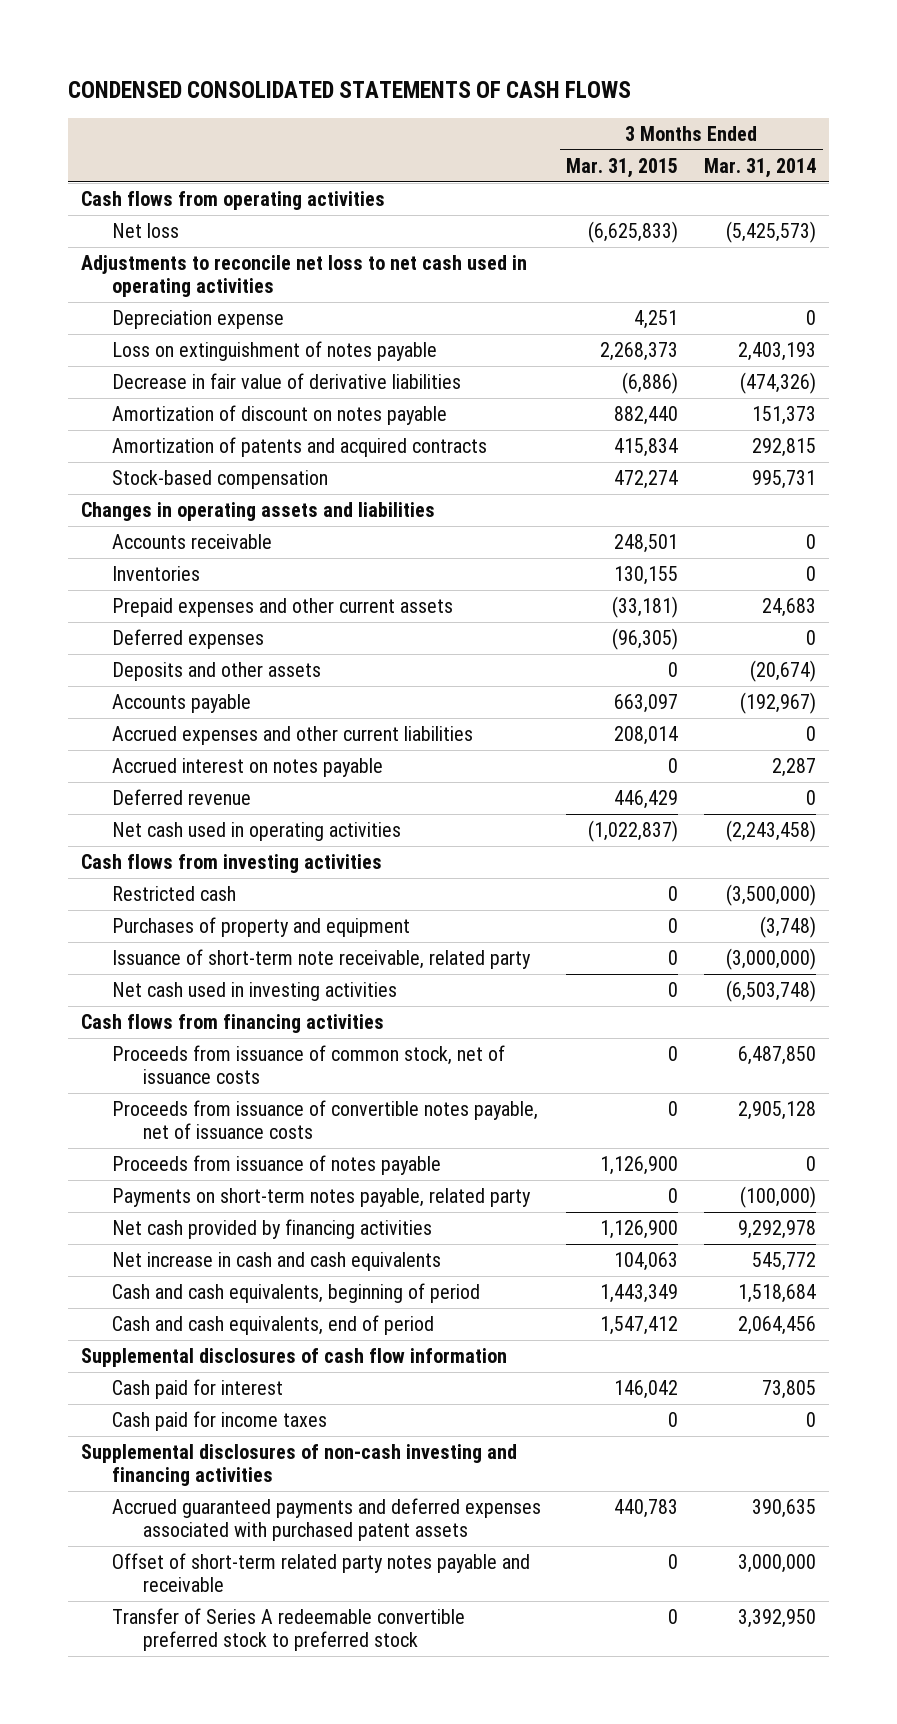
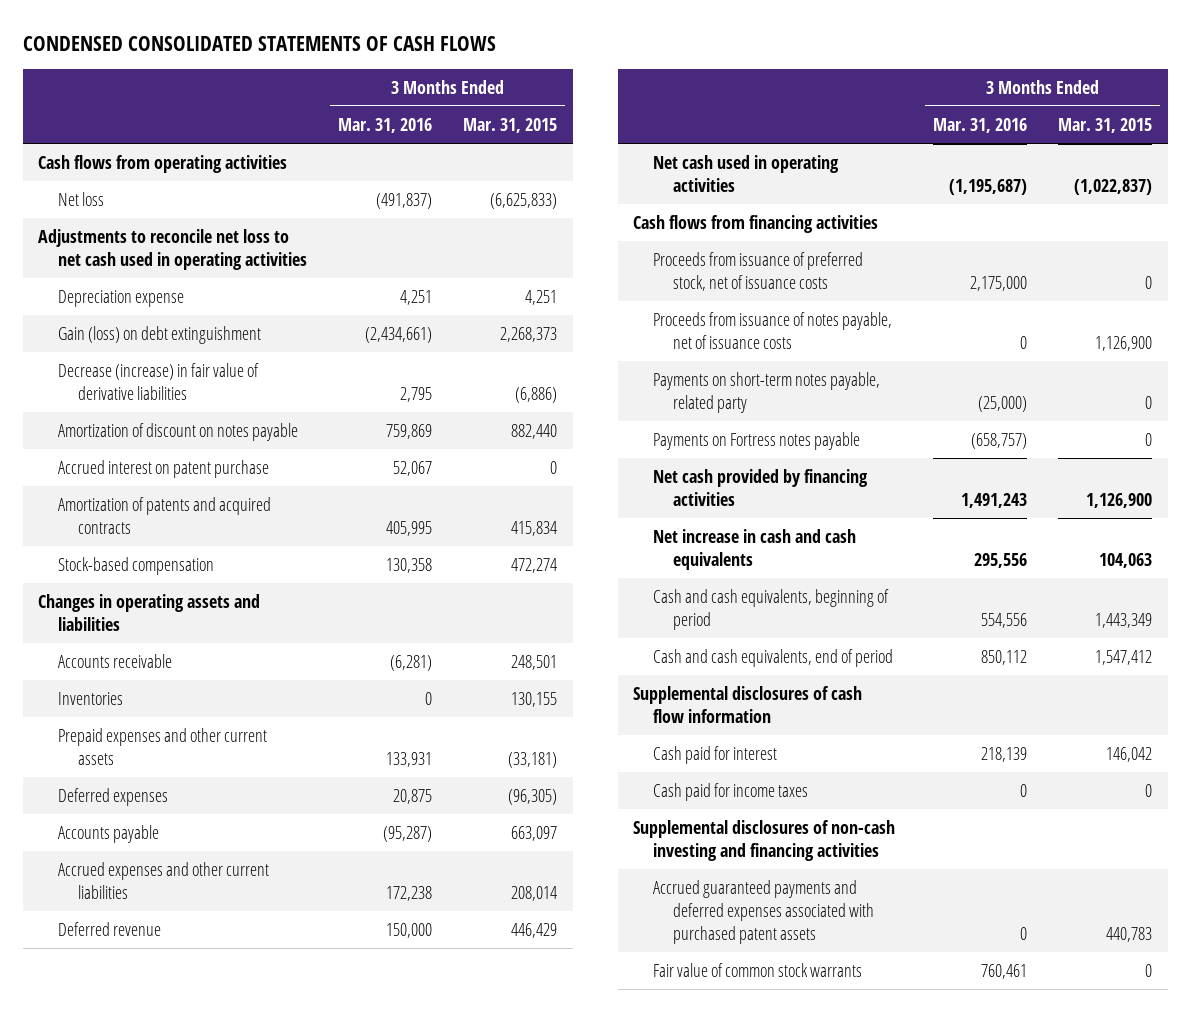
- | 3 Months Ended Mar. 31, 2015 | 3 Months Ended Mar. 31, 2014
+ | 3 Months Ended Mar. 31, 2016 | 3 Months Ended Mar. 31, 2015
- Loss on extinguishment of notes payable | 2,268,373 | 2,403,193
- Decrease in fair value of derivative liabilities | (6,886) | (474,326)
+ Gain (loss) on debt extinguishment | (2,434,661) | 2,268,373
+ Decrease (increase) in fair value of derivative liabilities | 2,795 | (6,886)
+ Accrued interest on patent purchase | 52,067 | 0
- Deposits and other assets | 0 | (20,674)
- Accrued interest on notes payable | 0 | 2,287
- Cash flows from investing activities
- Restricted cash | 0 | (3,500,000)
- Purchases of property and equipment | 0 | (3,748)
- Issuance of short-term note receivable, related party | 0 | (3,000,000)
- Net cash used in investing activities | 0 | (6,503,748)
- Proceeds from issuance of common stock, net of issuance costs | 0 | 6,487,850
- Proceeds from issuance of convertible notes payable, net of issuance costs | 0 | 2,905,128
- Proceeds from issuance of notes payable | 1,126,900 | 0
+ Proceeds from issuance of preferred stock, net of issuance costs | 2,175,000 | 0
+ Proceeds from issuance of notes payable, net of issuance costs | 0 | 1,126,900
+ Payments on Fortress notes payable | (658,757) | 0
- Offset of short-term related party notes payable and receivable | 0 | 3,000,000
- Transfer of Series A redeemable convertible preferred stock to preferred stock | 0 | 3,392,950
+ Fair value of common stock warrants | 760,461 | 0

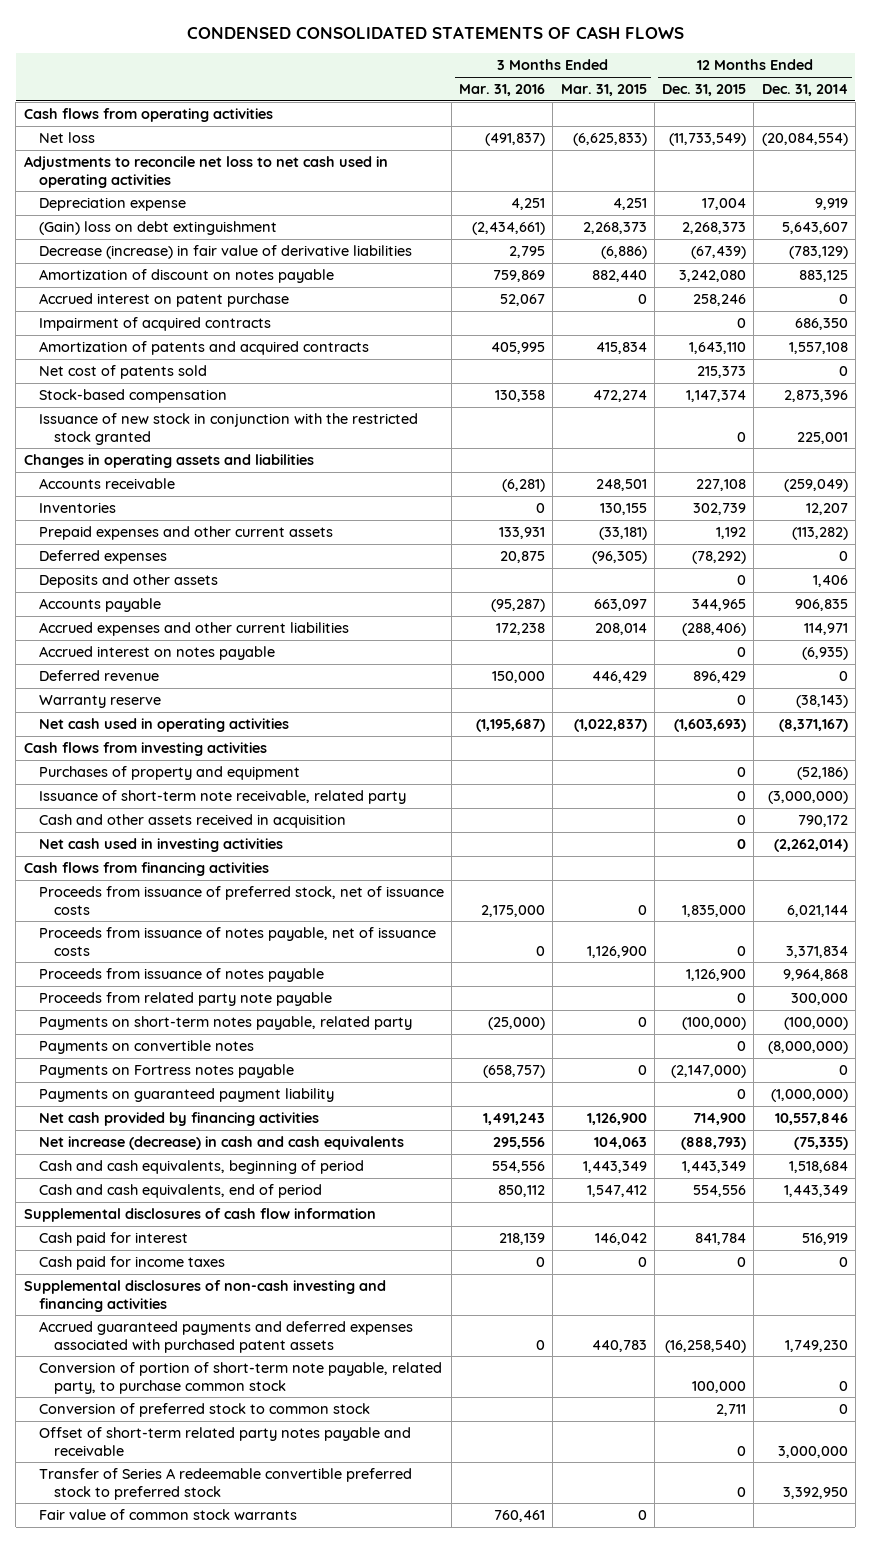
- | 3 Months Ended Mar. 31, 2016 | 3 Months Ended Mar. 31, 2015
+ | 3 Months Ended Mar. 31, 2016 | 3 Months Ended Mar. 31, 2015 | 12 Months Ended Dec. 31, 2015 | 12 Months Ended Dec. 31, 2014
- Gain (loss) on debt extinguishment | (2,434,661) | 2,268,373
+ (Gain) loss on debt extinguishment | (2,434,661) | 2,268,373 | 2,268,373 | 5,643,607
+ Impairment of acquired contracts | | | 0 | 686,350
+ Net cost of patents sold | | | 215,373 | 0
+ Issuance of new stock in conjunction with the restricted stock granted | | | 0 | 225,001
+ Deposits and other assets | | | 0 | 1,406
+ Accrued interest on notes payable | | | 0 | (6,935)
+ Warranty reserve | | | 0 | (38,143)
+ Cash flows from investing activities
+ Purchases of property and equipment | | | 0 | (52,186)
+ Issuance of short-term note receivable, related party | | | 0 | (3,000,000)
+ Cash and other assets received in acquisition | | | 0 | 790,172
+ Net cash used in investing activities | | | 0 | (2,262,014)
+ Proceeds from issuance of notes payable | | | 1,126,900 | 9,964,868
+ Proceeds from related party note payable | | | 0 | 300,000
+ Payments on convertible notes | | | 0 | (8,000,000)
+ Payments on guaranteed payment liability | | | 0 | (1,000,000)
- Net increase in cash and cash equivalents | 295,556 | 104,063
+ Net increase (decrease) in cash and cash equivalents | 295,556 | 104,063 | (888,793) | (75,335)
+ Conversion of portion of short-term note payable, related party, to purchase common stock | | | 100,000 | 0
+ Conversion of preferred stock to common stock | | | 2,711 | 0
+ Offset of short-term related party notes payable and receivable | | | 0 | 3,000,000
+ Transfer of Series A redeemable convertible preferred stock to preferred stock | | | 0 | 3,392,950

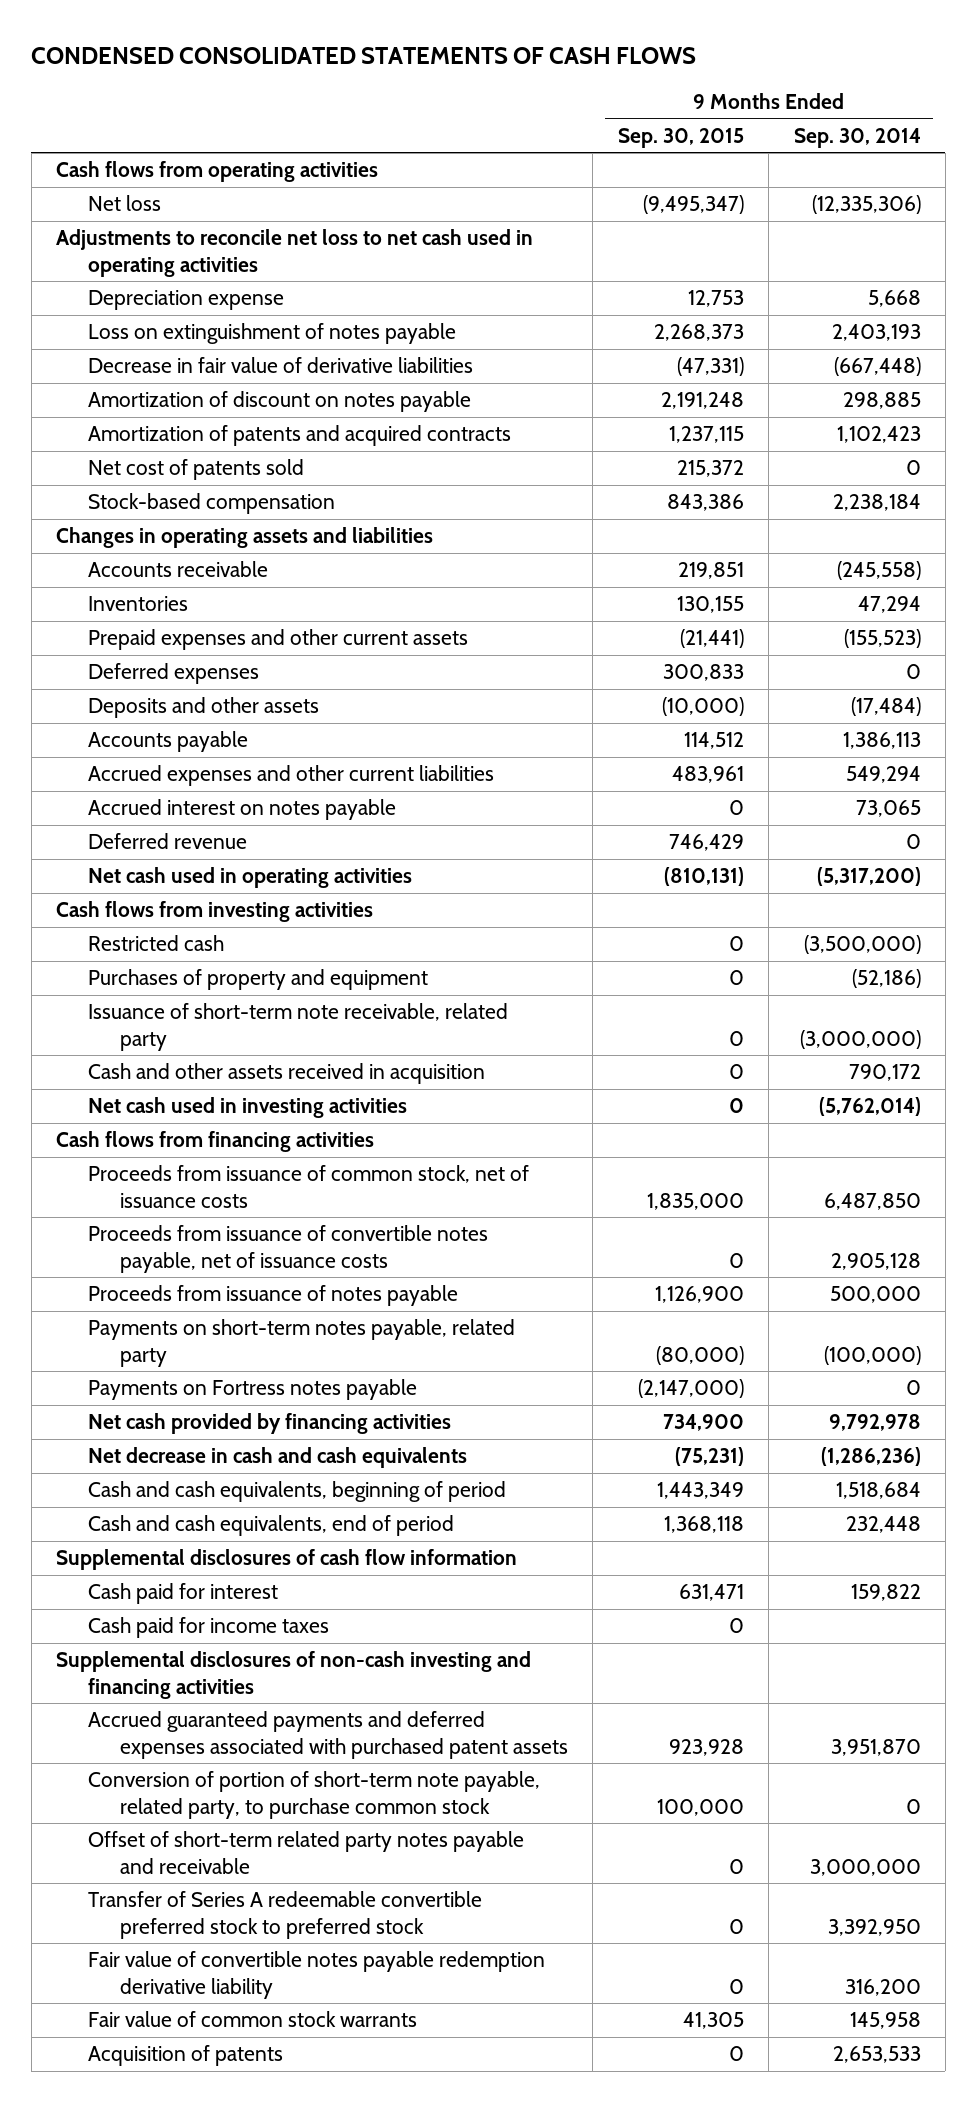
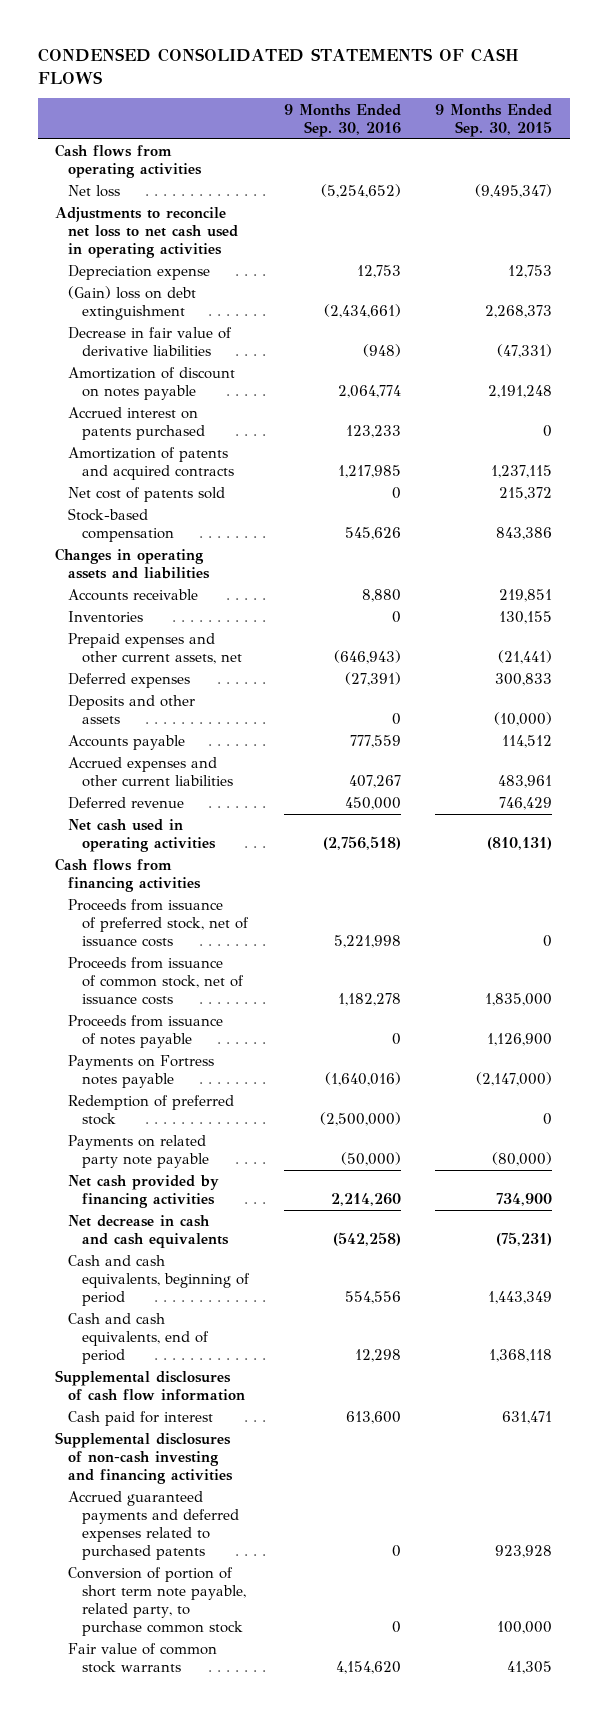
- | 9 Months Ended Sep. 30, 2015 | 9 Months Ended Sep. 30, 2014
+ | 9 Months Ended Sep. 30, 2016 | 9 Months Ended Sep. 30, 2015
- Loss on extinguishment of notes payable | 2,268,373 | 2,403,193
+ (Gain) loss on debt extinguishment | (2,434,661) | 2,268,373
+ Accrued interest on patents purchased | 123,233 | 0
- Prepaid expenses and other current assets | (21,441) | (155,523)
+ Prepaid expenses and other current assets, net | (646,943) | (21,441)
- Accrued interest on notes payable | 0 | 73,065
- Cash flows from investing activities
- Restricted cash | 0 | (3,500,000)
- Purchases of property and equipment | 0 | (52,186)
- Issuance of short-term note receivable, related party | 0 | (3,000,000)
- Cash and other assets received in acquisition | 0 | 790,172
- Net cash used in investing activities | 0 | (5,762,014)
+ Proceeds from issuance of preferred stock, net of issuance costs | 5,221,998 | 0
- Proceeds from issuance of convertible notes payable, net of issuance costs | 0 | 2,905,128
- Payments on short-term notes payable, related party | (80,000) | (100,000)
+ Redemption of preferred stock | (2,500,000) | 0
+ Payments on related party note payable | (50,000) | (80,000)
- Cash paid for income taxes | 0 |
- Accrued guaranteed payments and deferred expenses associated with purchased patent assets | 923,928 | 3,951,870
- Conversion of portion of short-term note payable, related party, to purchase common stock | 100,000 | 0
- Offset of short-term related party notes payable and receivable | 0 | 3,000,000
- Transfer of Series A redeemable convertible preferred stock to preferred stock | 0 | 3,392,950
- Fair value of convertible notes payable redemption derivative liability | 0 | 316,200
+ Accrued guaranteed payments and deferred expenses related to purchased patents | 0 | 923,928
+ Conversion of portion of short term note payable, related party, to purchase common stock | 0 | 100,000
- Acquisition of patents | 0 | 2,653,533

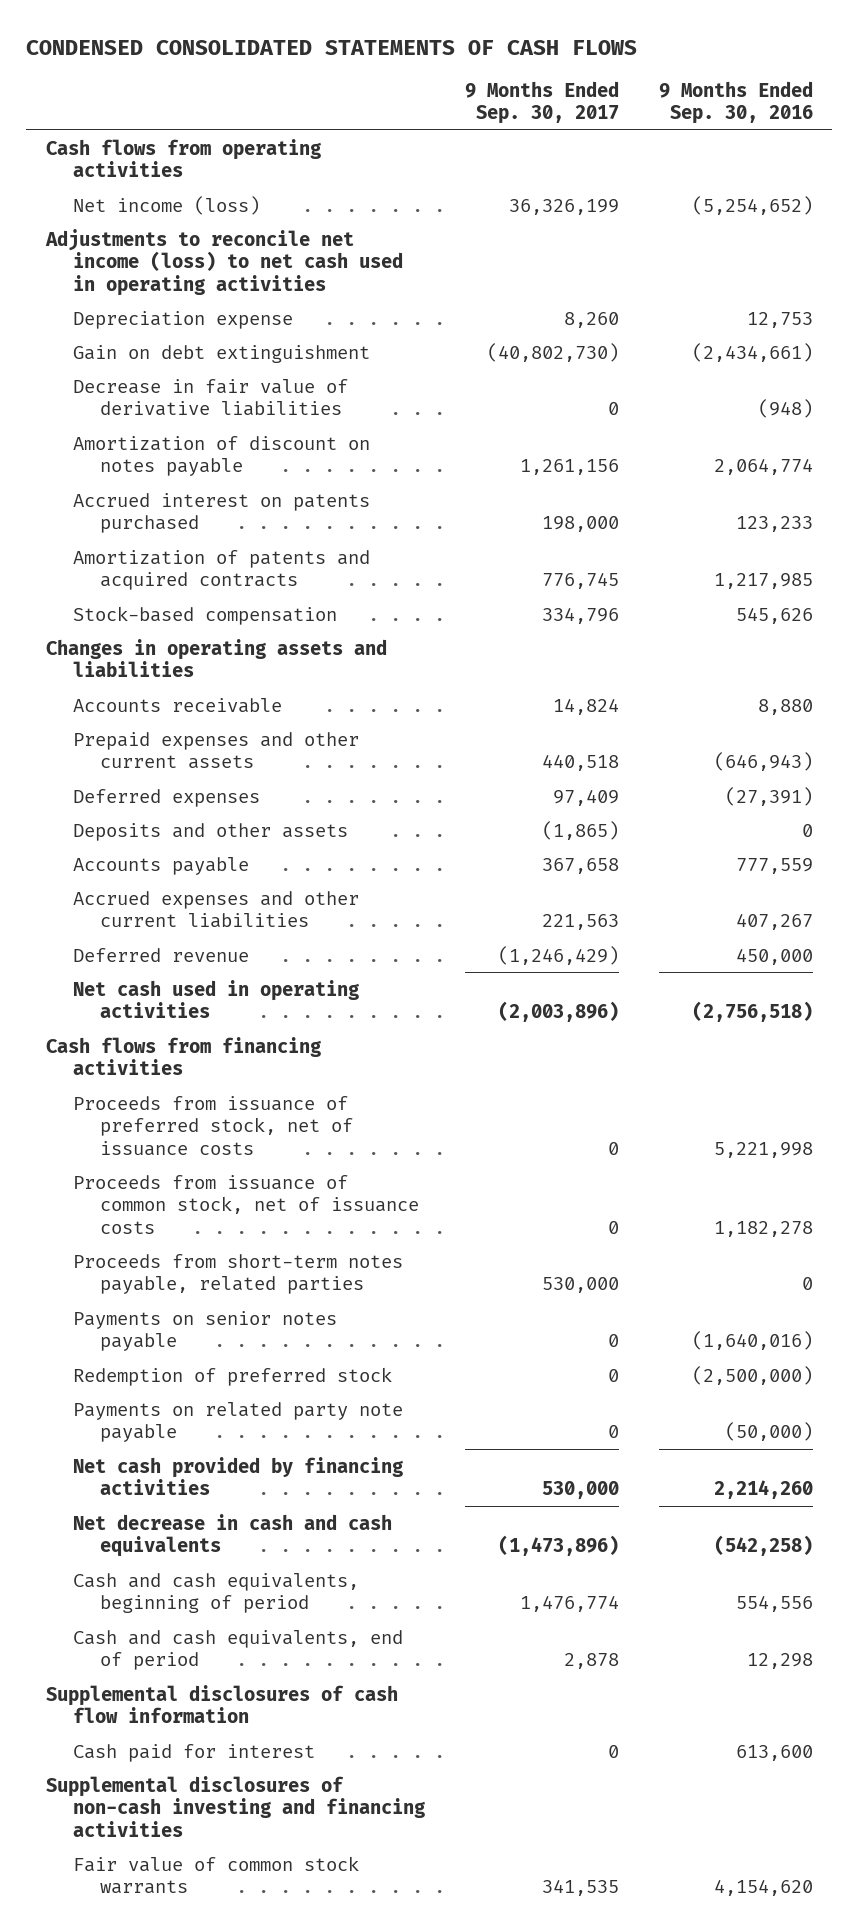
- | 9 Months Ended Sep. 30, 2016 | 9 Months Ended Sep. 30, 2015
+ | 9 Months Ended Sep. 30, 2017 | 9 Months Ended Sep. 30, 2016
- Net loss | (5,254,652) | (9,495,347)
- Adjustments to reconcile net loss to net cash used in operating activities
+ Net income (loss) | 36,326,199 | (5,254,652)
+ Adjustments to reconcile net income (loss) to net cash used in operating activities
- (Gain) loss on debt extinguishment | (2,434,661) | 2,268,373
+ Gain on debt extinguishment | (40,802,730) | (2,434,661)
- Net cost of patents sold | 0 | 215,372
- Inventories | 0 | 130,155
- Prepaid expenses and other current assets, net | (646,943) | (21,441)
+ Prepaid expenses and other current assets | 440,518 | (646,943)
- Proceeds from issuance of notes payable | 0 | 1,126,900
- Payments on Fortress notes payable | (1,640,016) | (2,147,000)
+ Proceeds from short-term notes payable, related parties | 530,000 | 0
+ Payments on senior notes payable | 0 | (1,640,016)
- Accrued guaranteed payments and deferred expenses related to purchased patents | 0 | 923,928
- Conversion of portion of short term note payable, related party, to purchase common stock | 0 | 100,000

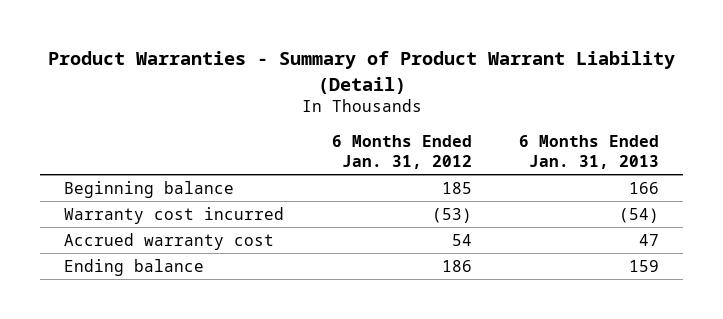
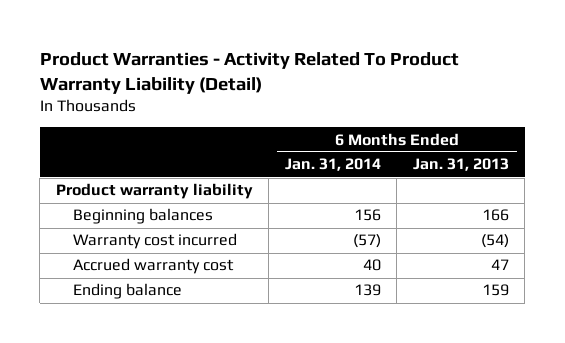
- Product Warranties - Summary of Product Warrant Liability (Detail)
+ Product Warranties - Activity Related To Product Warranty Liability (Detail)
- | 6 Months Ended Jan. 31, 2012 | 6 Months Ended Jan. 31, 2013
+ | 6 Months Ended Jan. 31, 2014 | 6 Months Ended Jan. 31, 2013
- Beginning balance | 185 | 166
+ Product warranty liability
+ Beginning balances | 156 | 166

